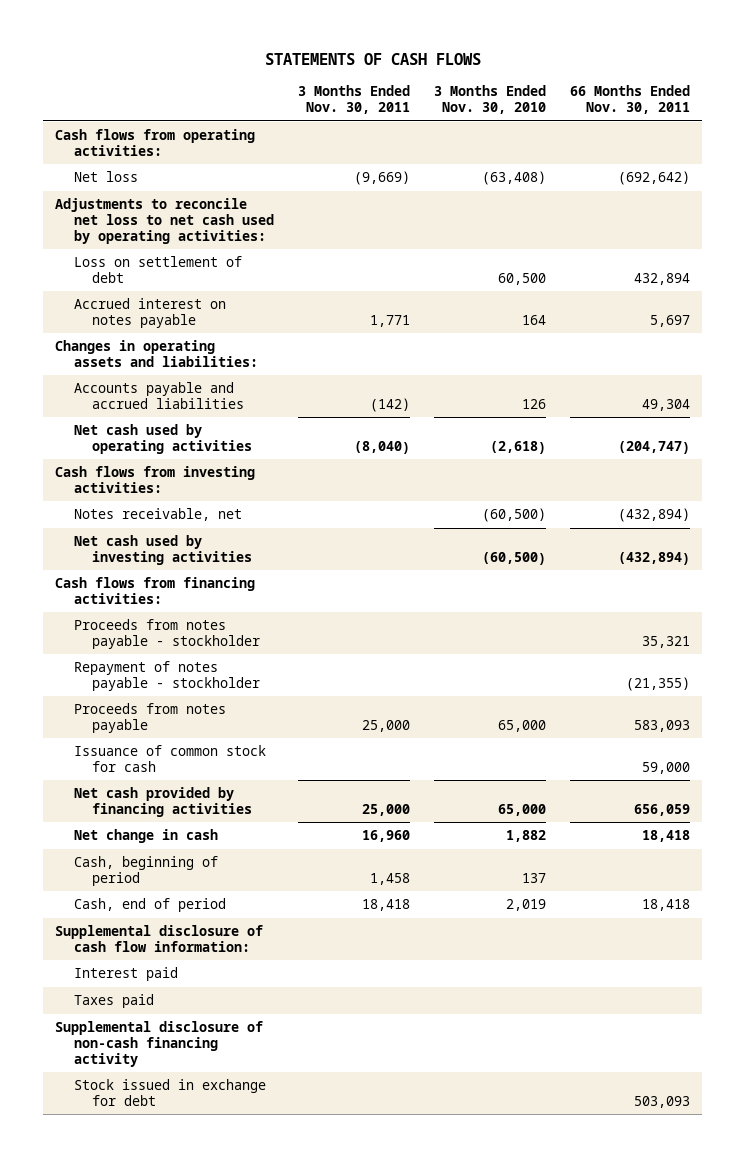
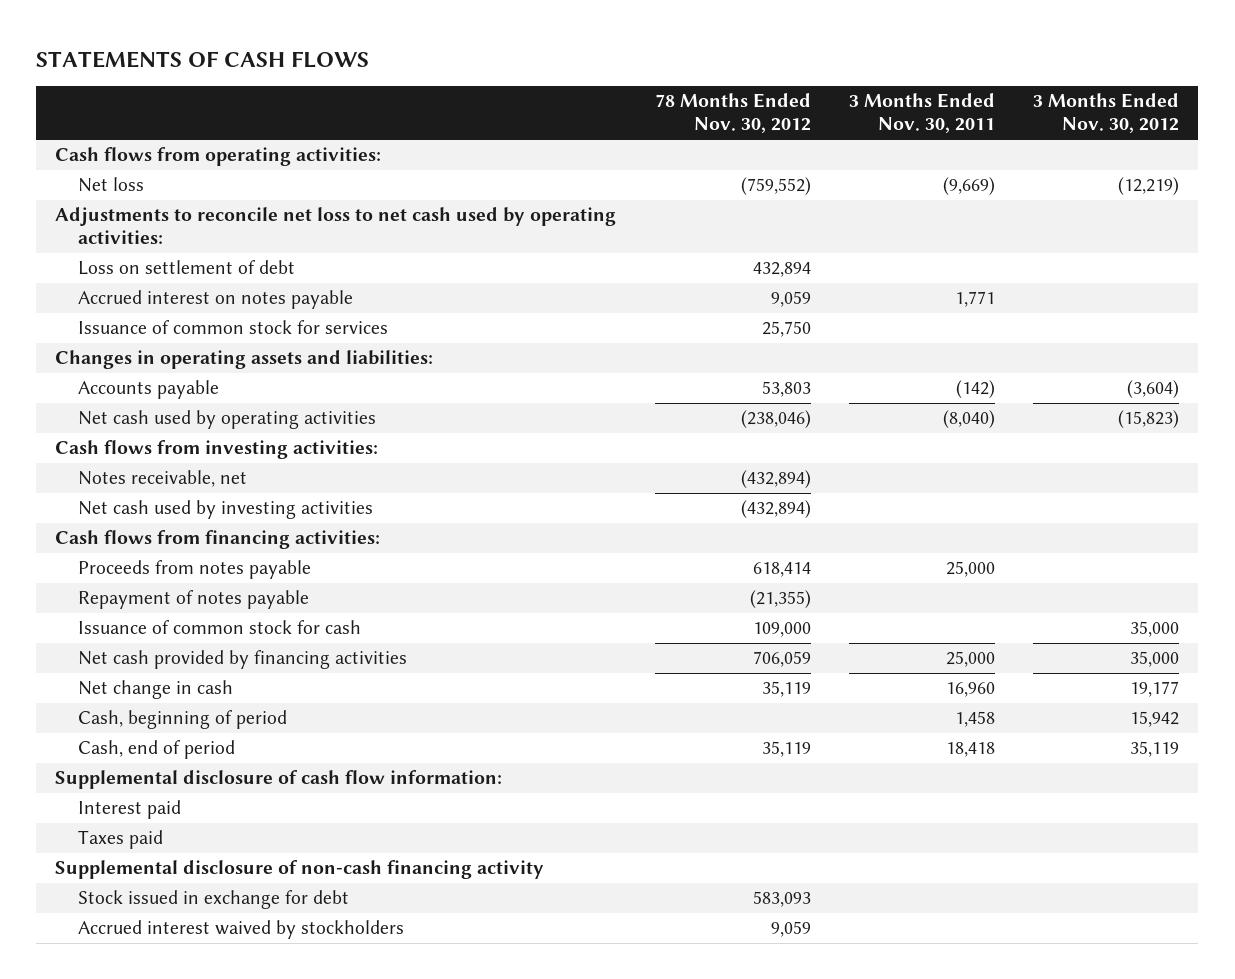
- | 3 Months Ended Nov. 30, 2011 | 3 Months Ended Nov. 30, 2010 | 66 Months Ended Nov. 30, 2011
+ | 78 Months Ended Nov. 30, 2012 | 3 Months Ended Nov. 30, 2011 | 3 Months Ended Nov. 30, 2012
+ Issuance of common stock for services | 25,750 | |
- Accounts payable and accrued liabilities | (142) | 126 | 49,304
+ Accounts payable | 53,803 | (142) | (3,604)
- Proceeds from notes payable - stockholder | | | 35,321
- Repayment of notes payable - stockholder | | | (21,355)
+ Repayment of notes payable | (21,355) | |
+ Accrued interest waived by stockholders | 9,059 | |

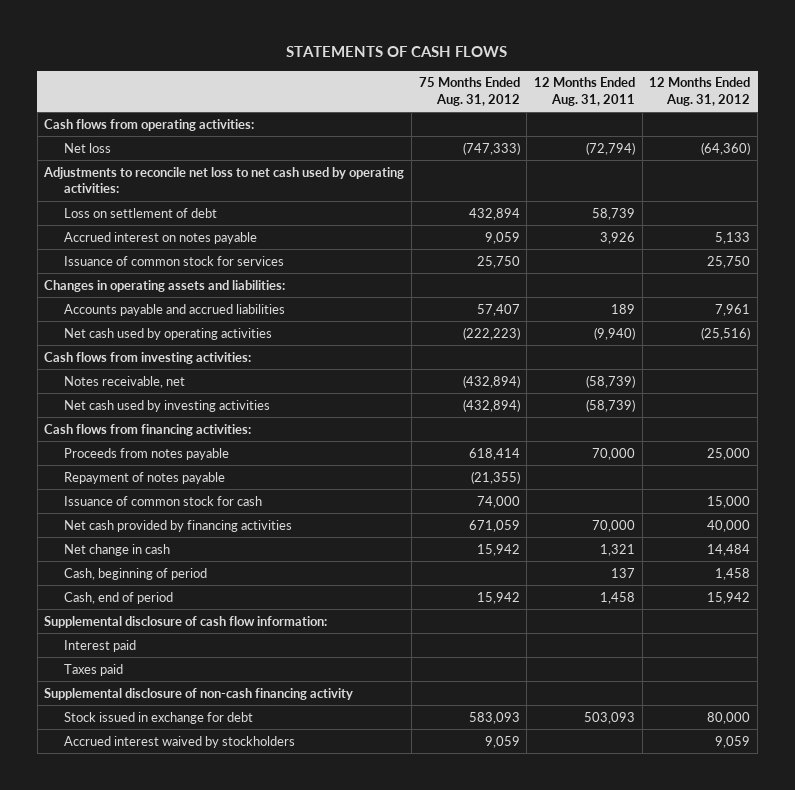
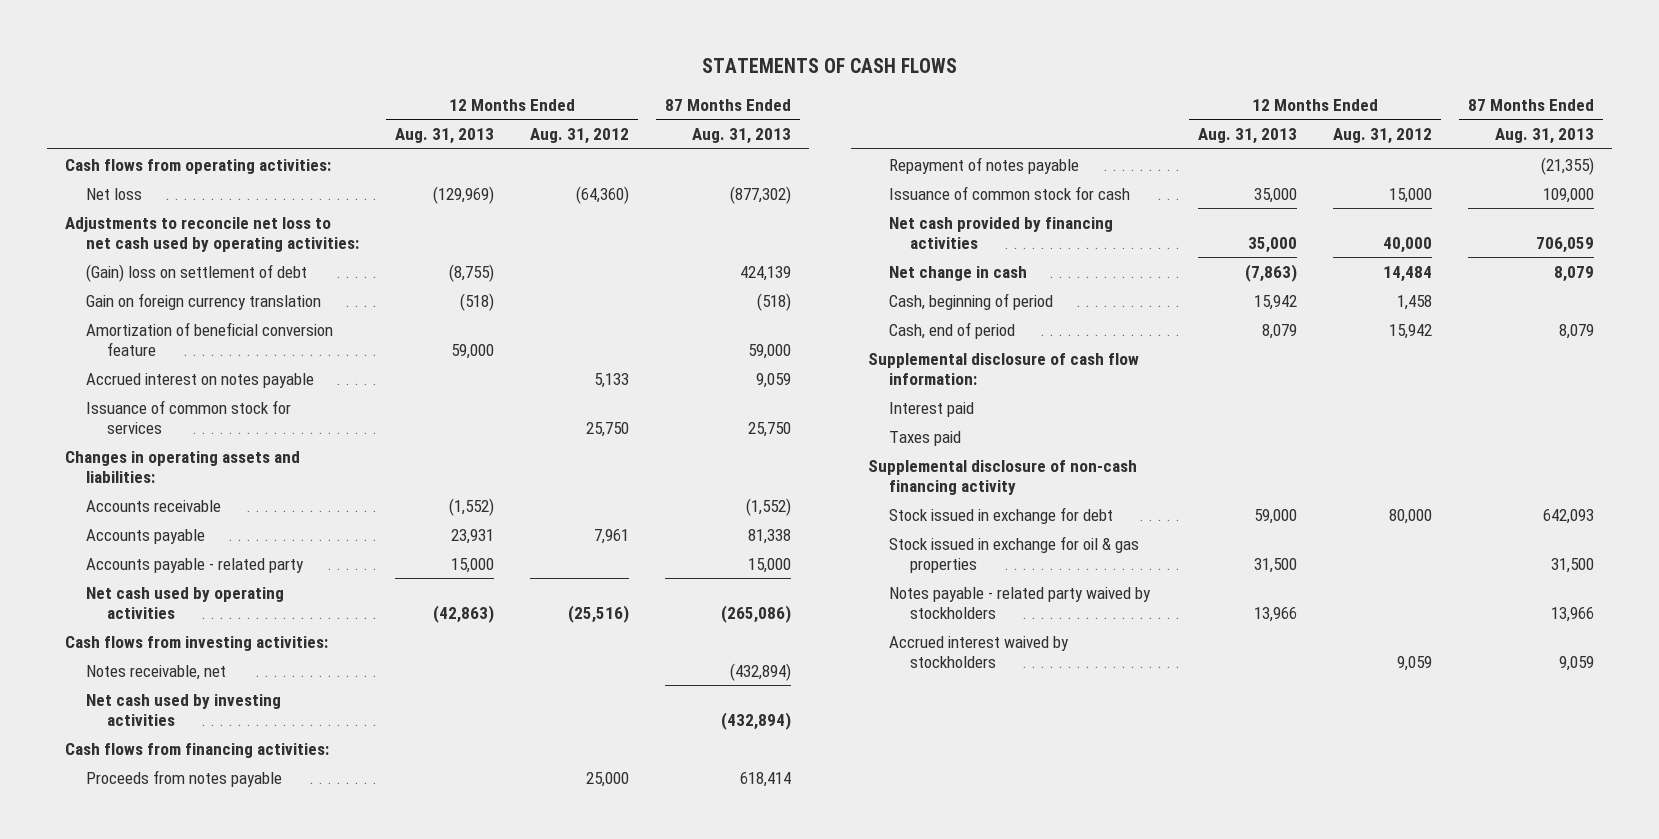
- | 75 Months Ended Aug. 31, 2012 | 12 Months Ended Aug. 31, 2011 | 12 Months Ended Aug. 31, 2012
+ | 12 Months Ended Aug. 31, 2013 | 12 Months Ended Aug. 31, 2012 | 87 Months Ended Aug. 31, 2013
- Loss on settlement of debt | 432,894 | 58,739 |
+ (Gain) loss on settlement of debt | (8,755) | | 424,139
+ Gain on foreign currency translation | (518) | | (518)
+ Amortization of beneficial conversion feature | 59,000 | | 59,000
- Accounts payable and accrued liabilities | 57,407 | 189 | 7,961
+ Accounts receivable | (1,552) | | (1,552)
+ Accounts payable | 23,931 | 7,961 | 81,338
+ Accounts payable - related party | 15,000 | | 15,000
+ Stock issued in exchange for oil & gas properties | 31,500 | | 31,500
+ Notes payable - related party waived by stockholders | 13,966 | | 13,966

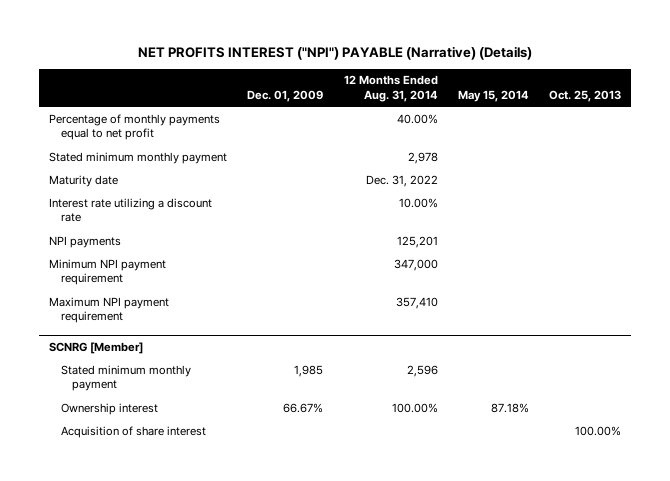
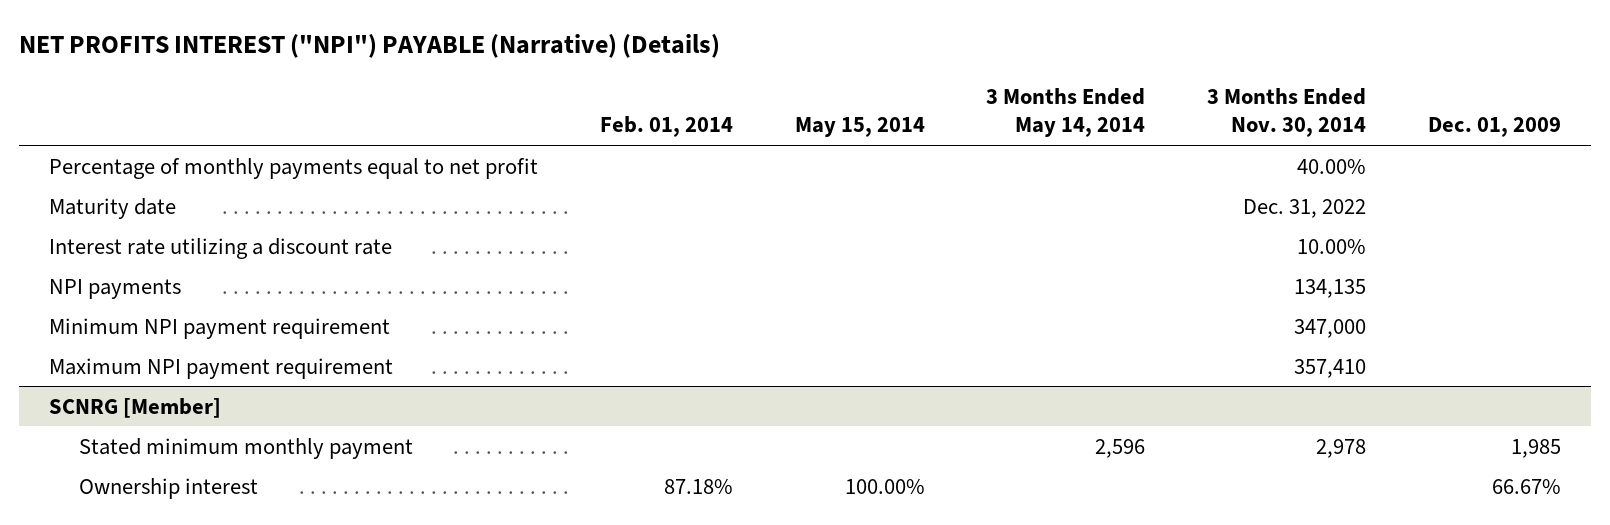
- | Dec. 01, 2009 | 12 Months Ended Aug. 31, 2014 | May 15, 2014 | Oct. 25, 2013
+ | Feb. 01, 2014 | May 15, 2014 | 3 Months Ended May 14, 2014 | 3 Months Ended Nov. 30, 2014 | Dec. 01, 2009
- Stated minimum monthly payment | | 2,978 | |
@ SCNRG [Member]
- Ownership interest | 66.67% | 100.00% | 87.18% |
- Acquisition of share interest | | | | 100.00%
+ Ownership interest | 87.18% | 100.00% | | | 66.67%

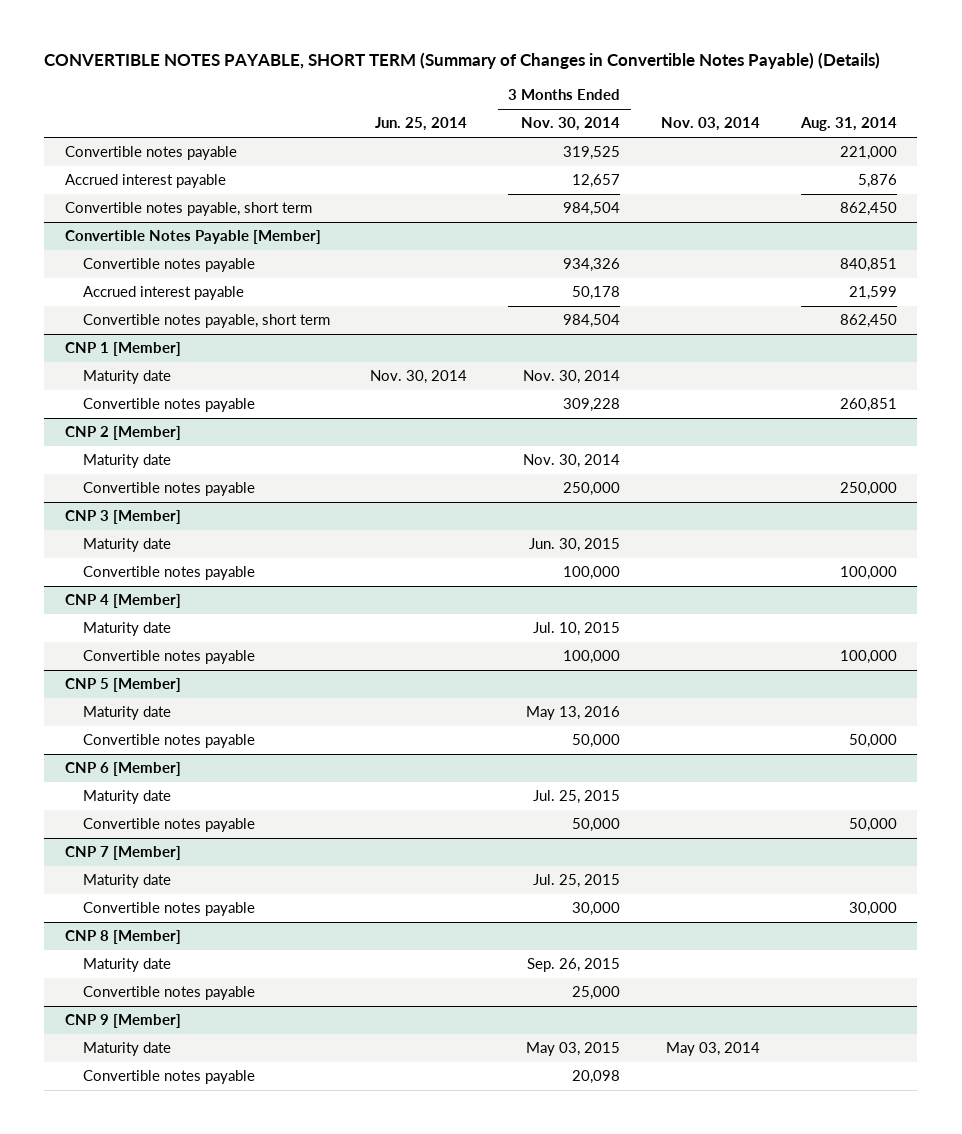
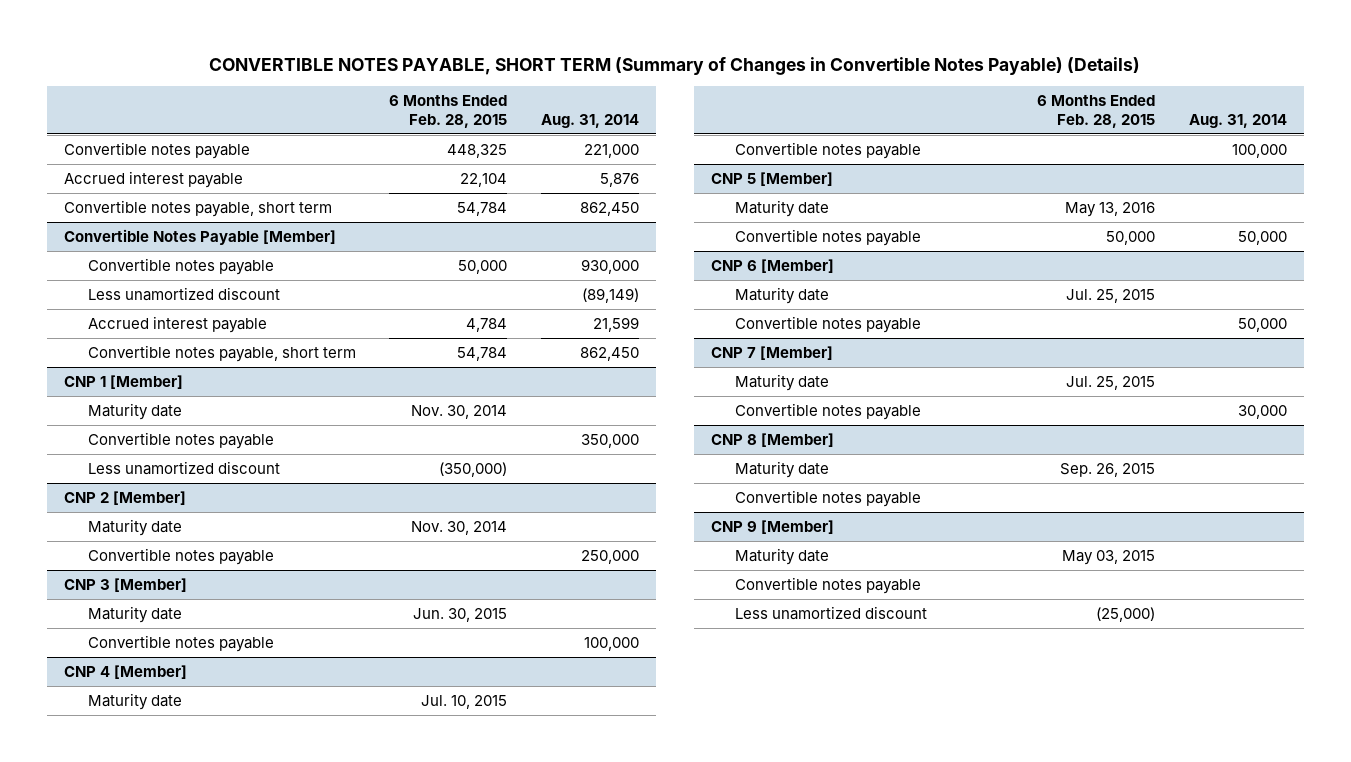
- | Jun. 25, 2014 | 3 Months Ended Nov. 30, 2014 | Nov. 03, 2014 | Aug. 31, 2014
+ | 6 Months Ended Feb. 28, 2015 | Aug. 31, 2014
@ Convertible Notes Payable [Member]
- Convertible notes payable | | 934,326 | | 840,851
+ Convertible notes payable | 50,000 | 930,000
+ Less unamortized discount | | (89,149)
@ CNP 1 [Member]
- Convertible notes payable | | 309,228 | | 260,851
+ Convertible notes payable | | 350,000
+ Less unamortized discount | (350,000) |
@ CNP 9 [Member]
+ Less unamortized discount | (25,000) |

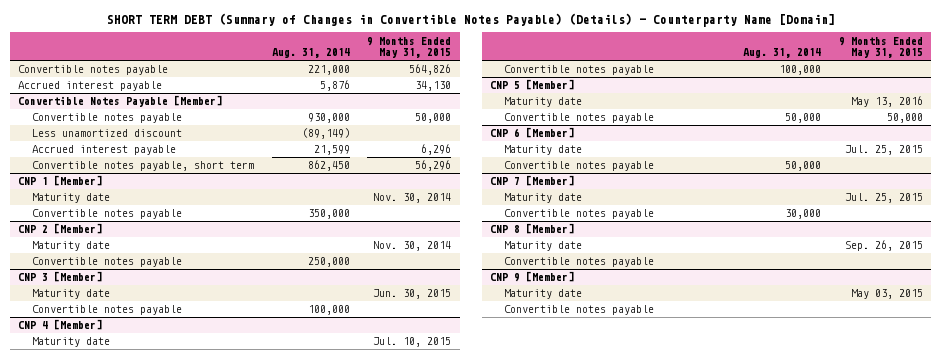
- CONVERTIBLE NOTES PAYABLE, SHORT TERM (Summary of Changes in Convertible Notes Payable) (Details)
+ SHORT TERM DEBT (Summary of Changes in Convertible Notes Payable) (Details) - Counterparty Name [Domain]
- | 6 Months Ended Feb. 28, 2015 | Aug. 31, 2014
+ | Aug. 31, 2014 | 9 Months Ended May 31, 2015
- Convertible notes payable, short term | 54,784 | 862,450
@ CNP 1 [Member]
- Less unamortized discount | (350,000) |
@ CNP 9 [Member]
- Less unamortized discount | (25,000) |

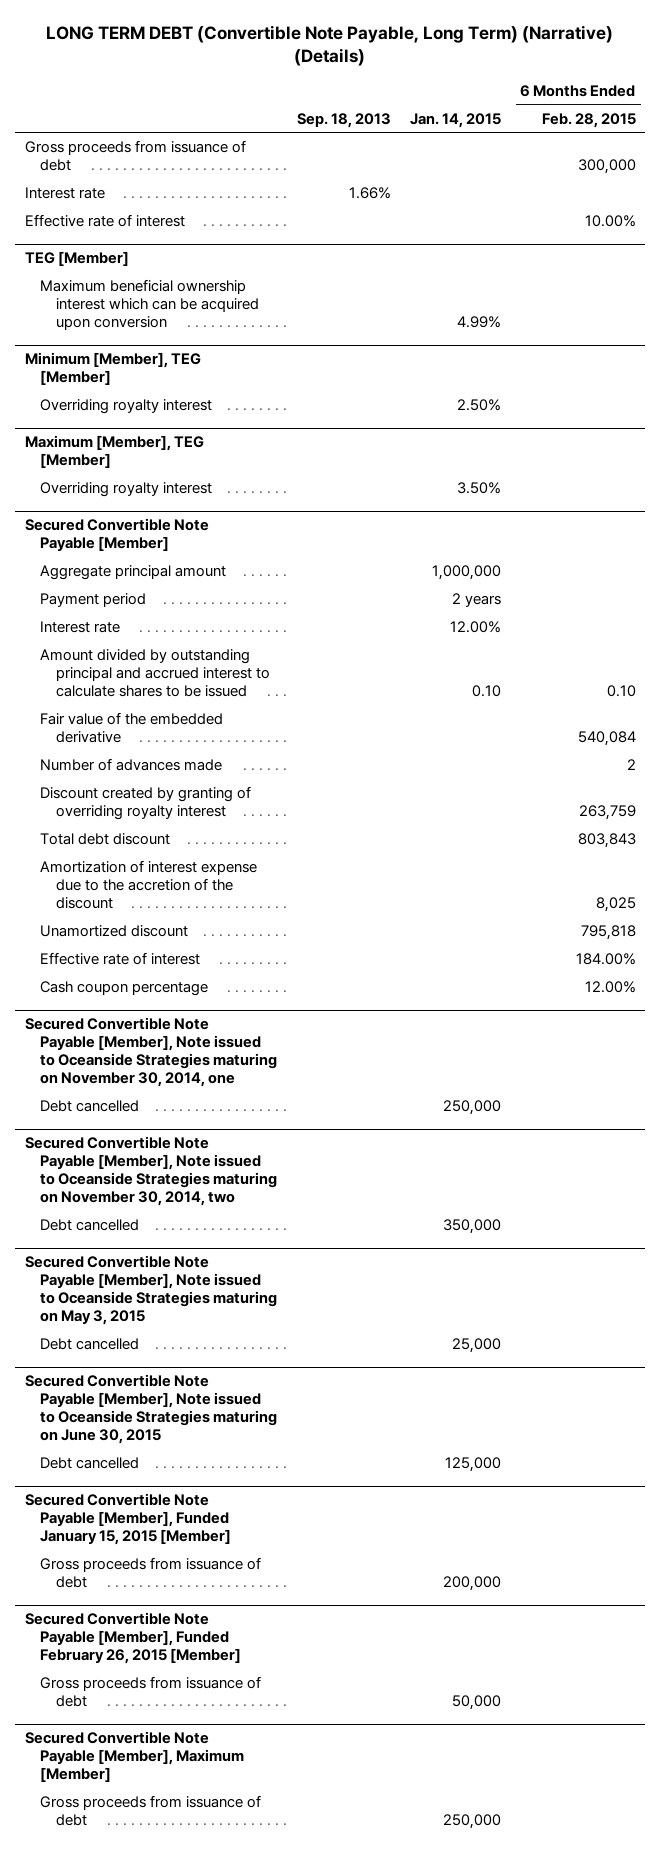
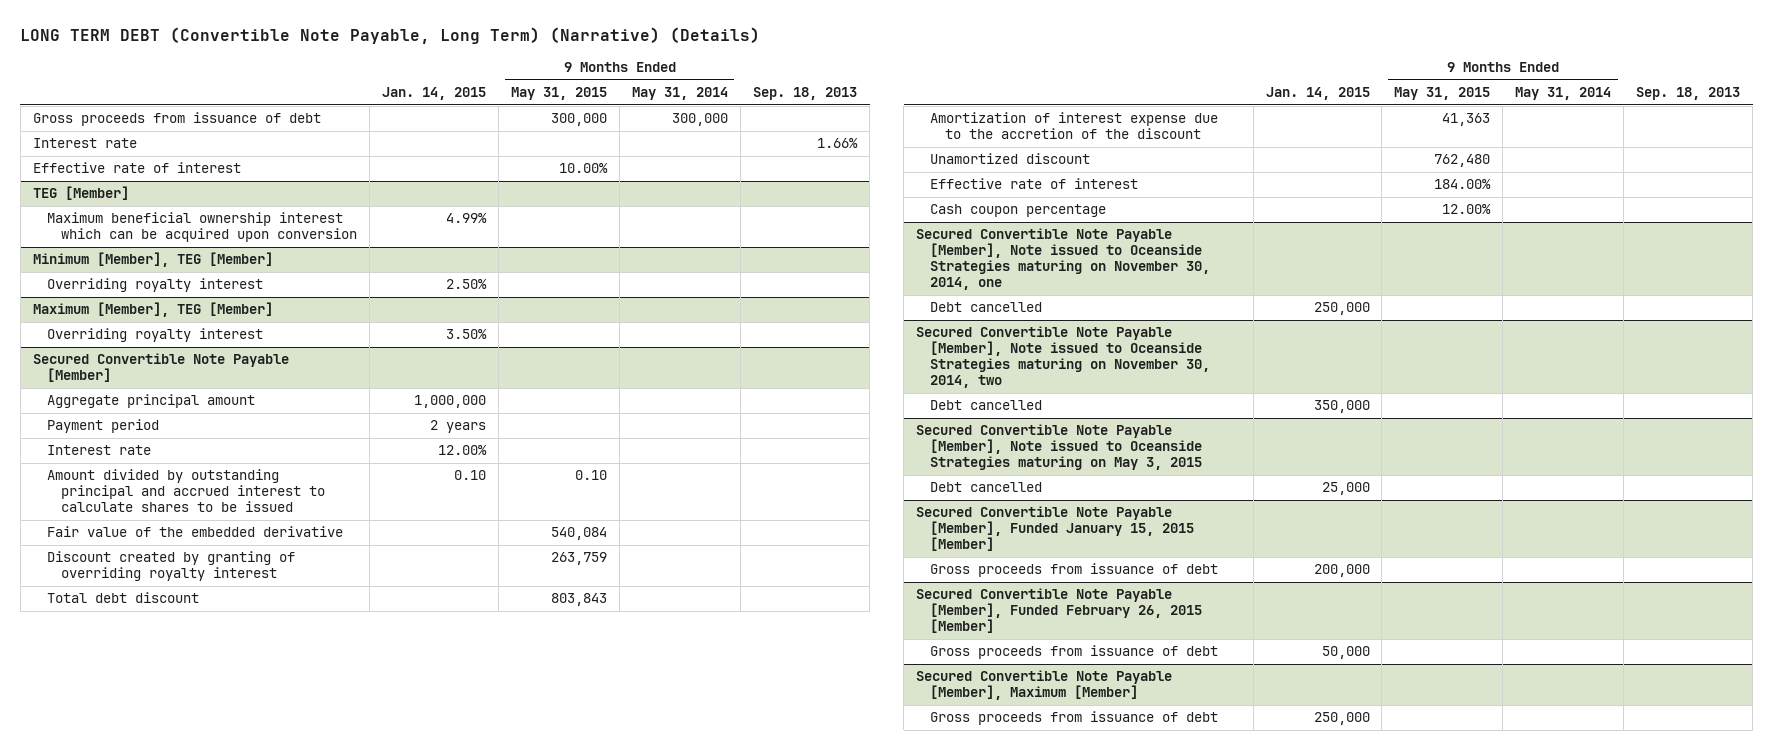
- | Sep. 18, 2013 | Jan. 14, 2015 | 6 Months Ended Feb. 28, 2015
+ | Jan. 14, 2015 | 9 Months Ended May 31, 2015 | 9 Months Ended May 31, 2014 | Sep. 18, 2013
@ Secured Convertible Note Payable [Member]
- Number of advances made | | | 2
- Secured Convertible Note Payable [Member], Note issued to Oceanside Strategies maturing on June 30, 2015
- Debt cancelled | | 125,000 |

